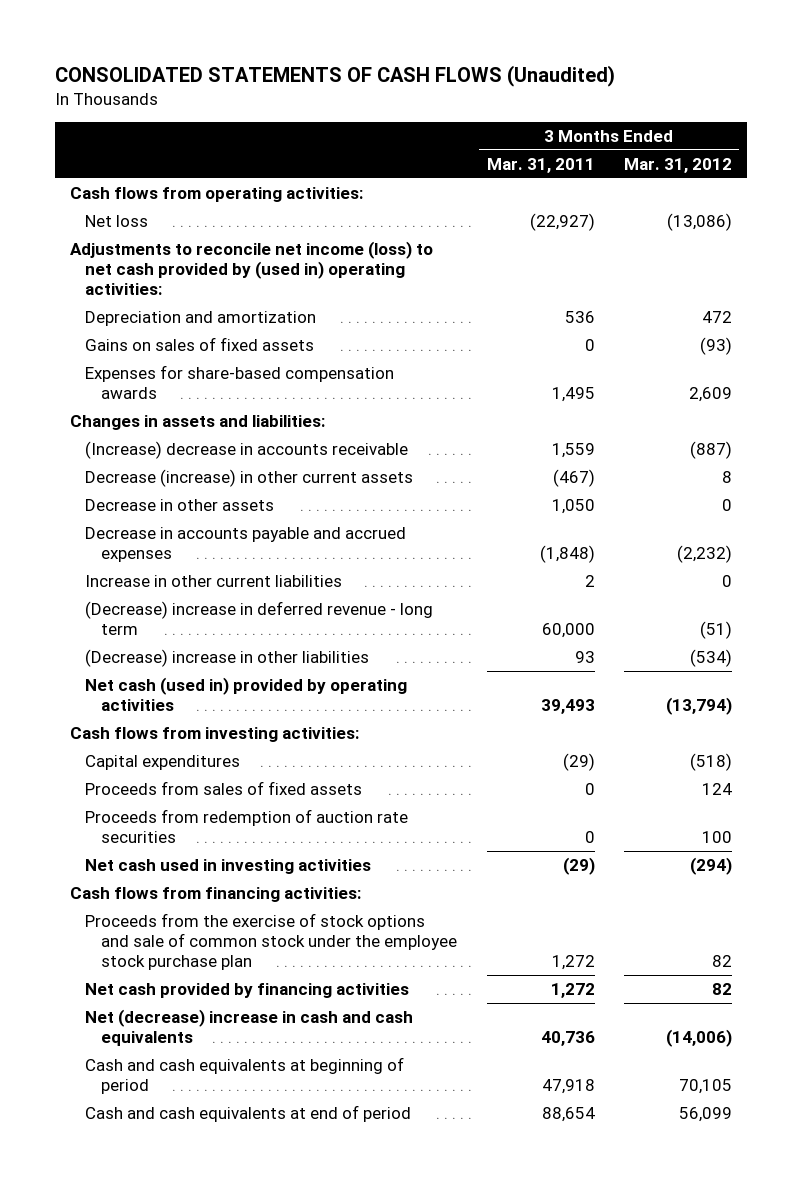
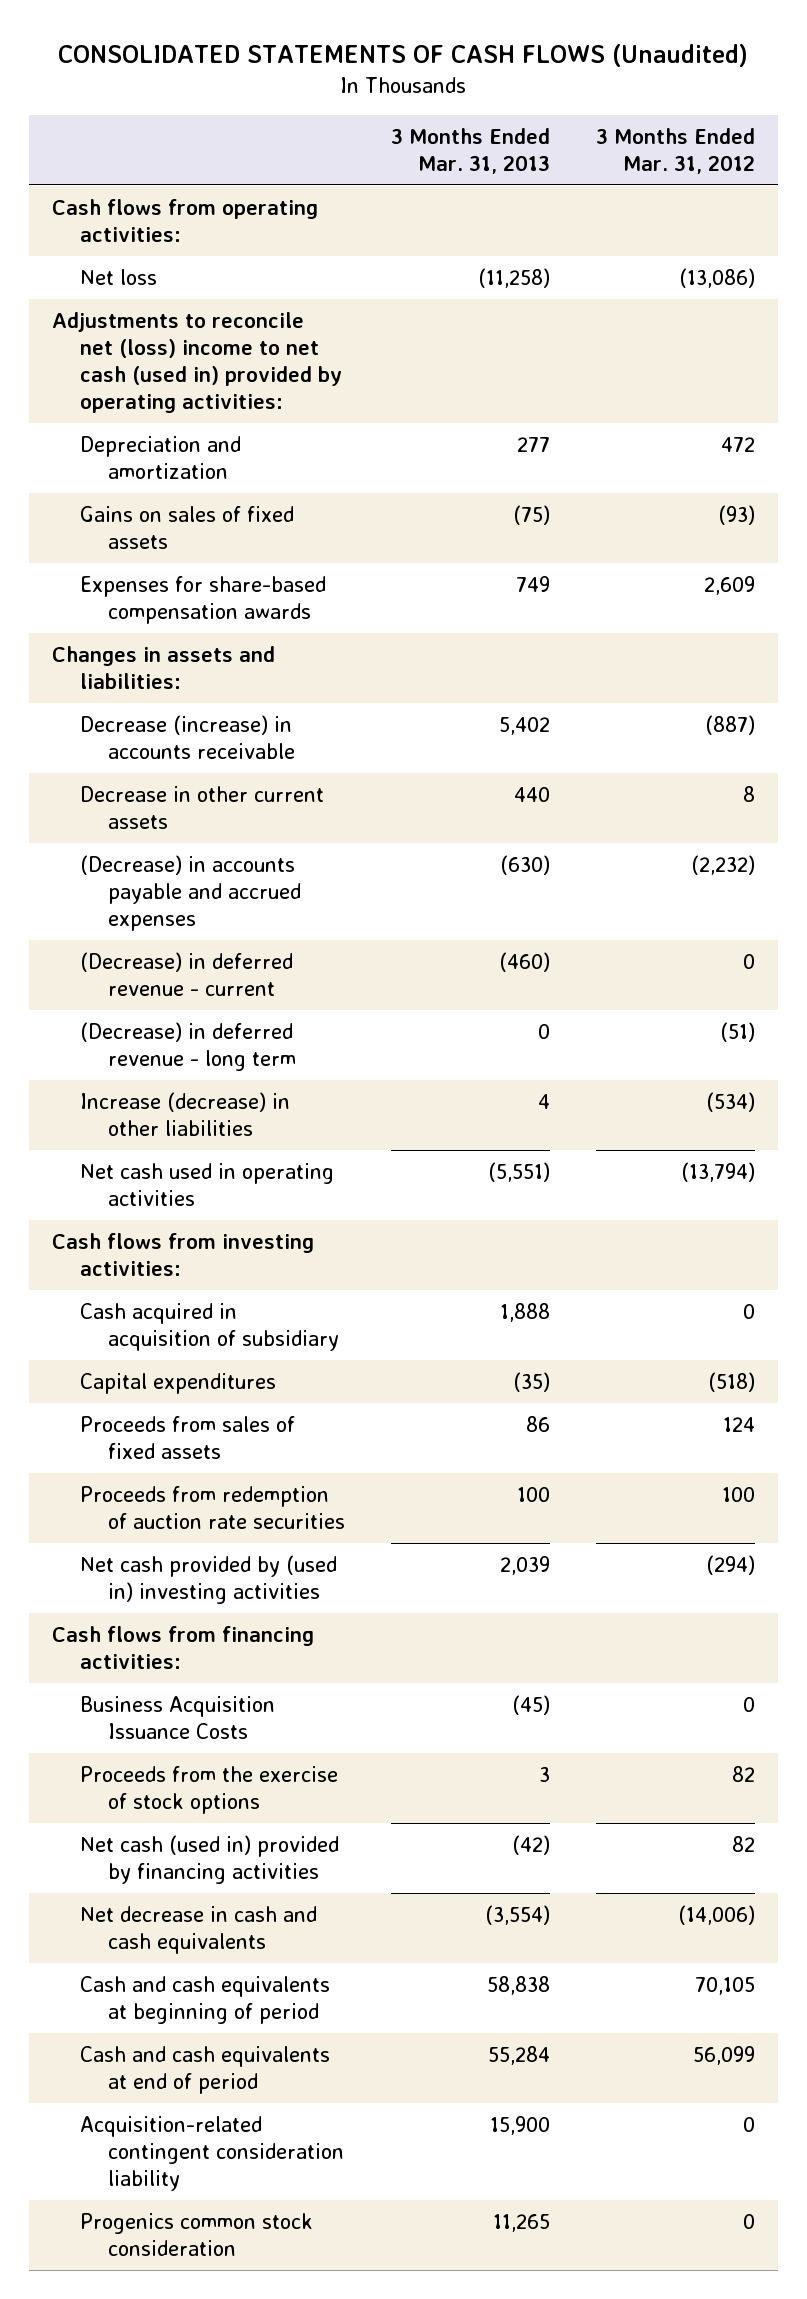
- | 3 Months Ended Mar. 31, 2011 | 3 Months Ended Mar. 31, 2012
+ | 3 Months Ended Mar. 31, 2013 | 3 Months Ended Mar. 31, 2012
- Adjustments to reconcile net income (loss) to net cash provided by (used in) operating activities:
+ Adjustments to reconcile net (loss) income to net cash (used in) provided by operating activities:
- (Increase) decrease in accounts receivable | 1,559 | (887)
- Decrease (increase) in other current assets | (467) | 8
- Decrease in other assets | 1,050 | 0
- Decrease in accounts payable and accrued expenses | (1,848) | (2,232)
- Increase in other current liabilities | 2 | 0
- (Decrease) increase in deferred revenue - long term | 60,000 | (51)
- (Decrease) increase in other liabilities | 93 | (534)
- Net cash (used in) provided by operating activities | 39,493 | (13,794)
+ Decrease (increase) in accounts receivable | 5,402 | (887)
+ Decrease in other current assets | 440 | 8
+ (Decrease) in accounts payable and accrued expenses | (630) | (2,232)
+ (Decrease) in deferred revenue - current | (460) | 0
+ (Decrease) in deferred revenue - long term | 0 | (51)
+ Increase (decrease) in other liabilities | 4 | (534)
+ Net cash used in operating activities | (5,551) | (13,794)
+ Cash acquired in acquisition of subsidiary | 1,888 | 0
- Net cash used in investing activities | (29) | (294)
+ Net cash provided by (used in) investing activities | 2,039 | (294)
- Proceeds from the exercise of stock options and sale of common stock under the employee stock purchase plan | 1,272 | 82
- Net cash provided by financing activities | 1,272 | 82
- Net (decrease) increase in cash and cash equivalents | 40,736 | (14,006)
+ Business Acquisition Issuance Costs | (45) | 0
+ Proceeds from the exercise of stock options | 3 | 82
+ Net cash (used in) provided by financing activities | (42) | 82
+ Net decrease in cash and cash equivalents | (3,554) | (14,006)
+ Acquisition-related contingent consideration liability | 15,900 | 0
+ Progenics common stock consideration | 11,265 | 0

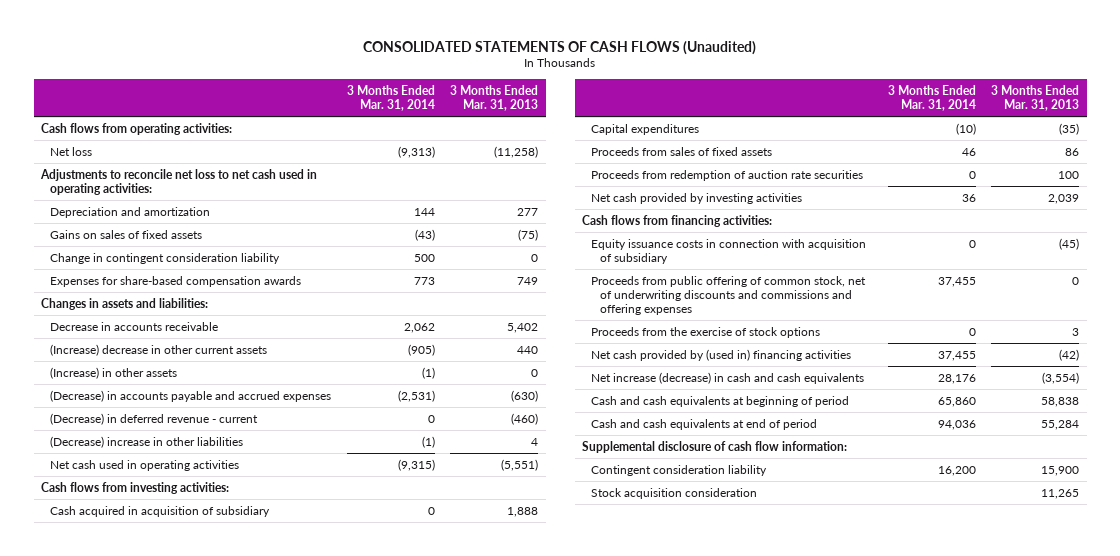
- | 3 Months Ended Mar. 31, 2013 | 3 Months Ended Mar. 31, 2012
+ | 3 Months Ended Mar. 31, 2014 | 3 Months Ended Mar. 31, 2013
- Adjustments to reconcile net (loss) income to net cash (used in) provided by operating activities:
+ Adjustments to reconcile net loss to net cash used in operating activities:
+ Change in contingent consideration liability | 500 | 0
- Decrease (increase) in accounts receivable | 5,402 | (887)
- Decrease in other current assets | 440 | 8
+ Decrease in accounts receivable | 2,062 | 5,402
+ (Increase) decrease in other current assets | (905) | 440
+ (Increase) in other assets | (1) | 0
- (Decrease) in deferred revenue - long term | 0 | (51)
- Increase (decrease) in other liabilities | 4 | (534)
+ (Decrease) increase in other liabilities | (1) | 4
- Net cash provided by (used in) investing activities | 2,039 | (294)
+ Net cash provided by investing activities | 36 | 2,039
- Business Acquisition Issuance Costs | (45) | 0
+ Equity issuance costs in connection with acquisition of subsidiary | 0 | (45)
+ Proceeds from public offering of common stock, net of underwriting discounts and commissions and offering expenses | 37,455 | 0
- Net cash (used in) provided by financing activities | (42) | 82
- Net decrease in cash and cash equivalents | (3,554) | (14,006)
+ Net cash provided by (used in) financing activities | 37,455 | (42)
+ Net increase (decrease) in cash and cash equivalents | 28,176 | (3,554)
- Acquisition-related contingent consideration liability | 15,900 | 0
- Progenics common stock consideration | 11,265 | 0
+ Supplemental disclosure of cash flow information:
+ Contingent consideration liability | 16,200 | 15,900
+ Stock acquisition consideration | | 11,265

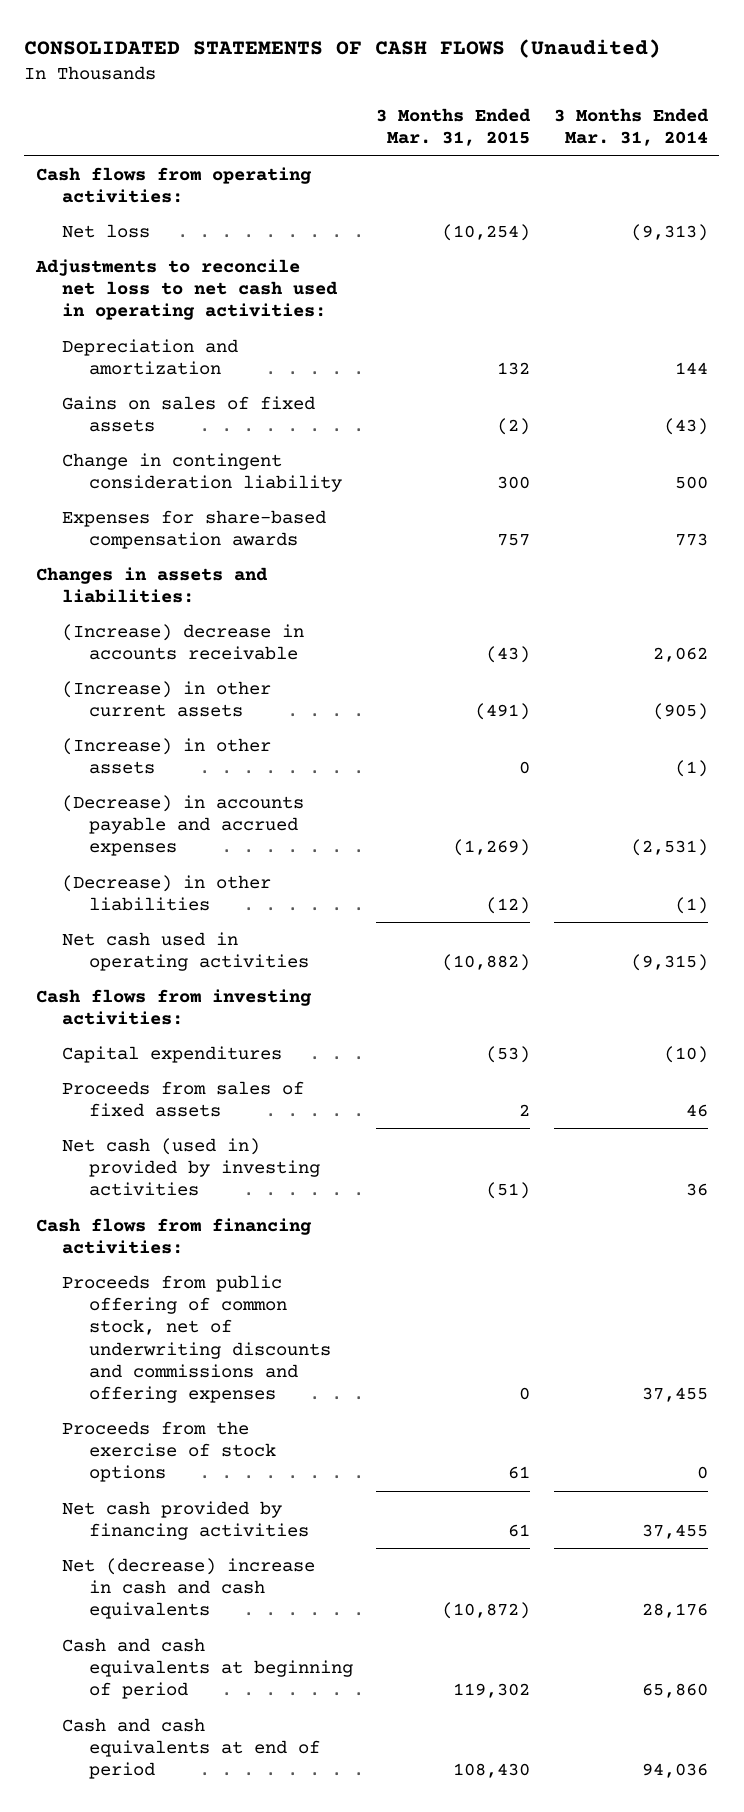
- | 3 Months Ended Mar. 31, 2014 | 3 Months Ended Mar. 31, 2013
+ | 3 Months Ended Mar. 31, 2015 | 3 Months Ended Mar. 31, 2014
- Decrease in accounts receivable | 2,062 | 5,402
- (Increase) decrease in other current assets | (905) | 440
+ (Increase) decrease in accounts receivable | (43) | 2,062
+ (Increase) in other current assets | (491) | (905)
- (Decrease) in deferred revenue - current | 0 | (460)
- (Decrease) increase in other liabilities | (1) | 4
+ (Decrease) in other liabilities | (12) | (1)
- Cash acquired in acquisition of subsidiary | 0 | 1,888
- Proceeds from redemption of auction rate securities | 0 | 100
- Net cash provided by investing activities | 36 | 2,039
+ Net cash (used in) provided by investing activities | (51) | 36
- Equity issuance costs in connection with acquisition of subsidiary | 0 | (45)
- Net cash provided by (used in) financing activities | 37,455 | (42)
- Net increase (decrease) in cash and cash equivalents | 28,176 | (3,554)
+ Net cash provided by financing activities | 61 | 37,455
+ Net (decrease) increase in cash and cash equivalents | (10,872) | 28,176
- Supplemental disclosure of cash flow information:
- Contingent consideration liability | 16,200 | 15,900
- Stock acquisition consideration | | 11,265

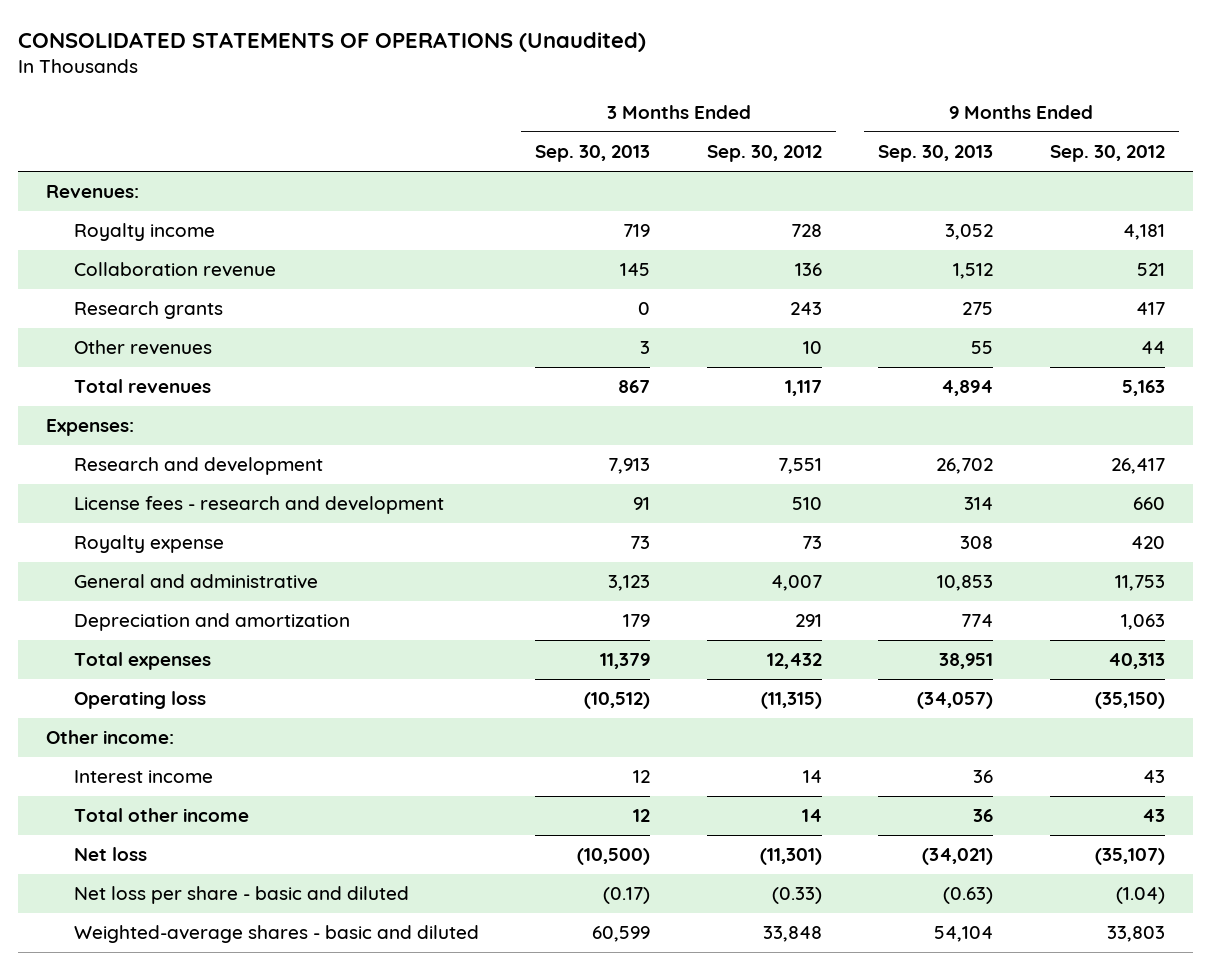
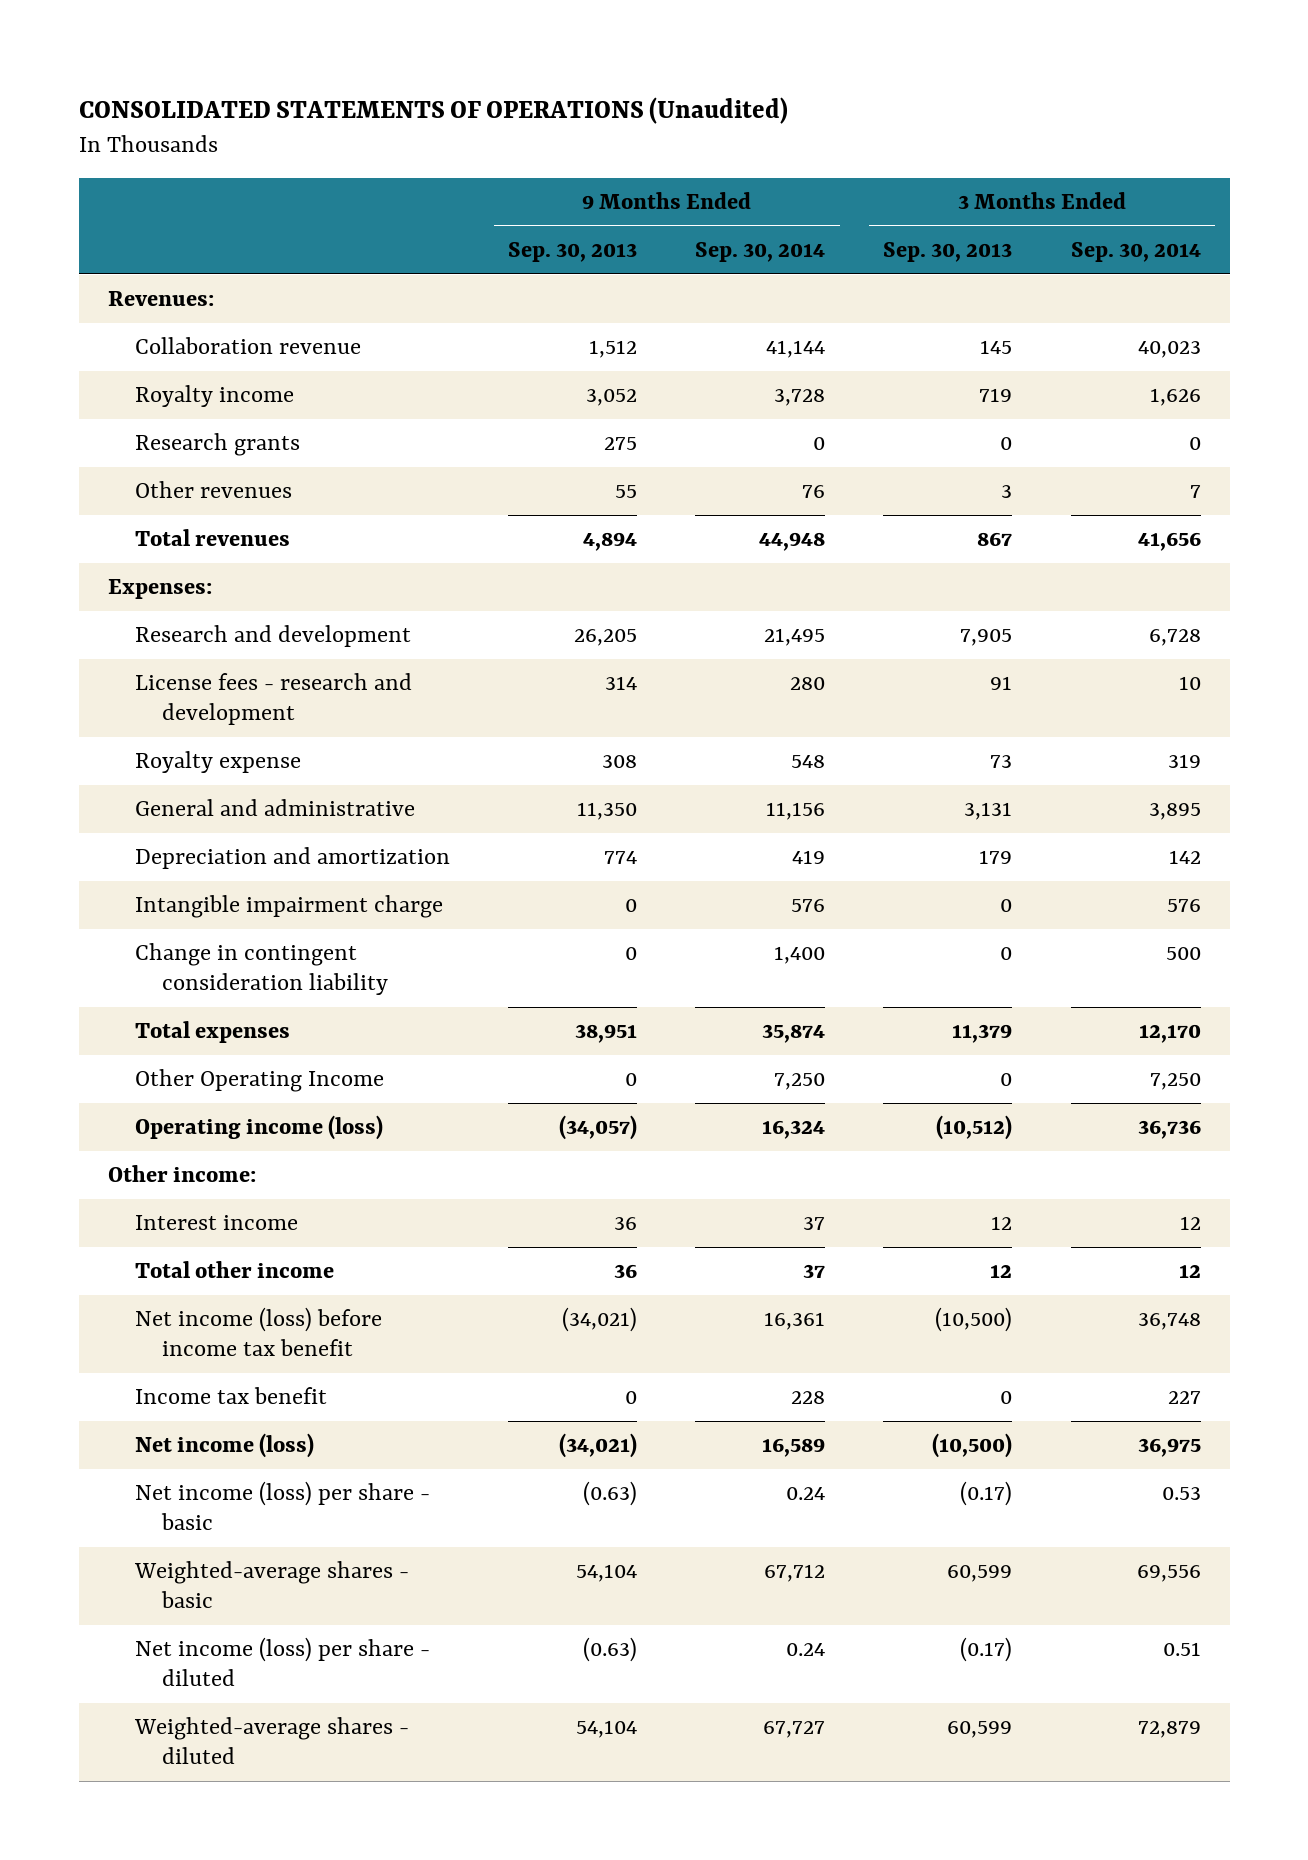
- | 3 Months Ended Sep. 30, 2013 | 3 Months Ended Sep. 30, 2012 | 9 Months Ended Sep. 30, 2013 | 9 Months Ended Sep. 30, 2012
+ | 9 Months Ended Sep. 30, 2013 | 9 Months Ended Sep. 30, 2014 | 3 Months Ended Sep. 30, 2013 | 3 Months Ended Sep. 30, 2014
moved down: Royalty income | 3,052 | 3,728 | 719 | 1,626
- Research and development | 7,913 | 7,551 | 26,702 | 26,417
+ Research and development | 26,205 | 21,495 | 7,905 | 6,728
- General and administrative | 3,123 | 4,007 | 10,853 | 11,753
+ General and administrative | 11,350 | 11,156 | 3,131 | 3,895
+ Intangible impairment charge | 0 | 576 | 0 | 576
+ Change in contingent consideration liability | 0 | 1,400 | 0 | 500
- Operating loss | (10,512) | (11,315) | (34,057) | (35,150)
+ Other Operating Income | 0 | 7,250 | 0 | 7,250
+ Operating income (loss) | (34,057) | 16,324 | (10,512) | 36,736
- Net loss | (10,500) | (11,301) | (34,021) | (35,107)
- Net loss per share - basic and diluted | (0.17) | (0.33) | (0.63) | (1.04)
- Weighted-average shares - basic and diluted | 60,599 | 33,848 | 54,104 | 33,803
+ Net income (loss) before income tax benefit | (34,021) | 16,361 | (10,500) | 36,748
+ Income tax benefit | 0 | 228 | 0 | 227
+ Net income (loss) | (34,021) | 16,589 | (10,500) | 36,975
+ Net income (loss) per share - basic | (0.63) | 0.24 | (0.17) | 0.53
+ Weighted-average shares - basic | 54,104 | 67,712 | 60,599 | 69,556
+ Net income (loss) per share - diluted | (0.63) | 0.24 | (0.17) | 0.51
+ Weighted-average shares - diluted | 54,104 | 67,727 | 60,599 | 72,879

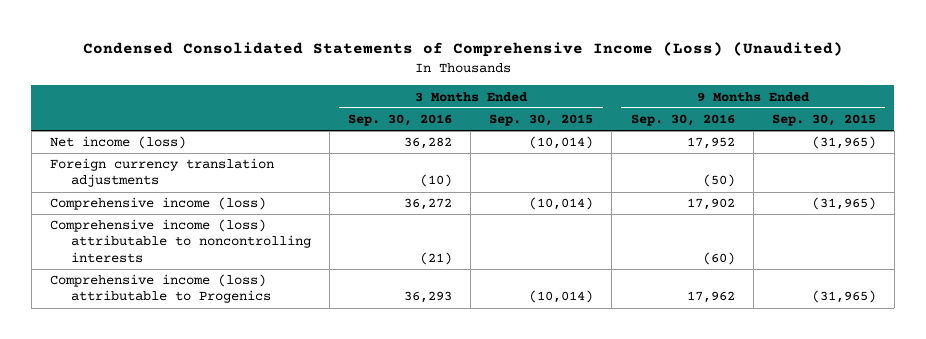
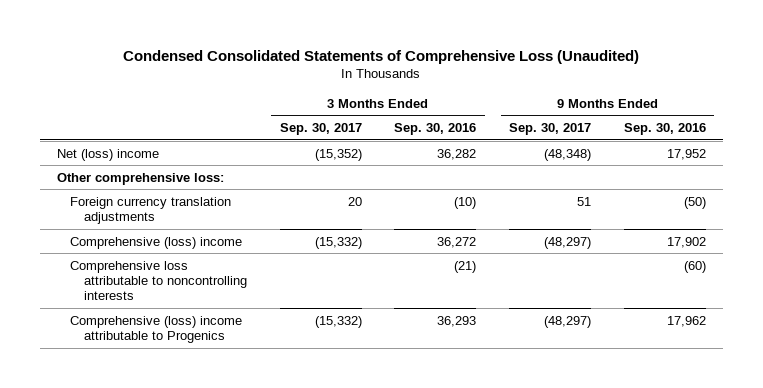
- Condensed Consolidated Statements of Comprehensive Income (Loss) (Unaudited)
+ Condensed Consolidated Statements of Comprehensive Loss (Unaudited)
- | 3 Months Ended Sep. 30, 2016 | 3 Months Ended Sep. 30, 2015 | 9 Months Ended Sep. 30, 2016 | 9 Months Ended Sep. 30, 2015
+ | 3 Months Ended Sep. 30, 2017 | 3 Months Ended Sep. 30, 2016 | 9 Months Ended Sep. 30, 2017 | 9 Months Ended Sep. 30, 2016
- Net income (loss) | 36,282 | (10,014) | 17,952 | (31,965)
+ Net (loss) income | (15,352) | 36,282 | (48,348) | 17,952
+ Other comprehensive loss:
- Comprehensive income (loss) | 36,272 | (10,014) | 17,902 | (31,965)
- Comprehensive income (loss) attributable to noncontrolling interests | (21) | | (60) |
- Comprehensive income (loss) attributable to Progenics | 36,293 | (10,014) | 17,962 | (31,965)
+ Comprehensive (loss) income | (15,332) | 36,272 | (48,297) | 17,902
+ Comprehensive loss attributable to noncontrolling interests | | (21) | | (60)
+ Comprehensive (loss) income attributable to Progenics | (15,332) | 36,293 | (48,297) | 17,962

